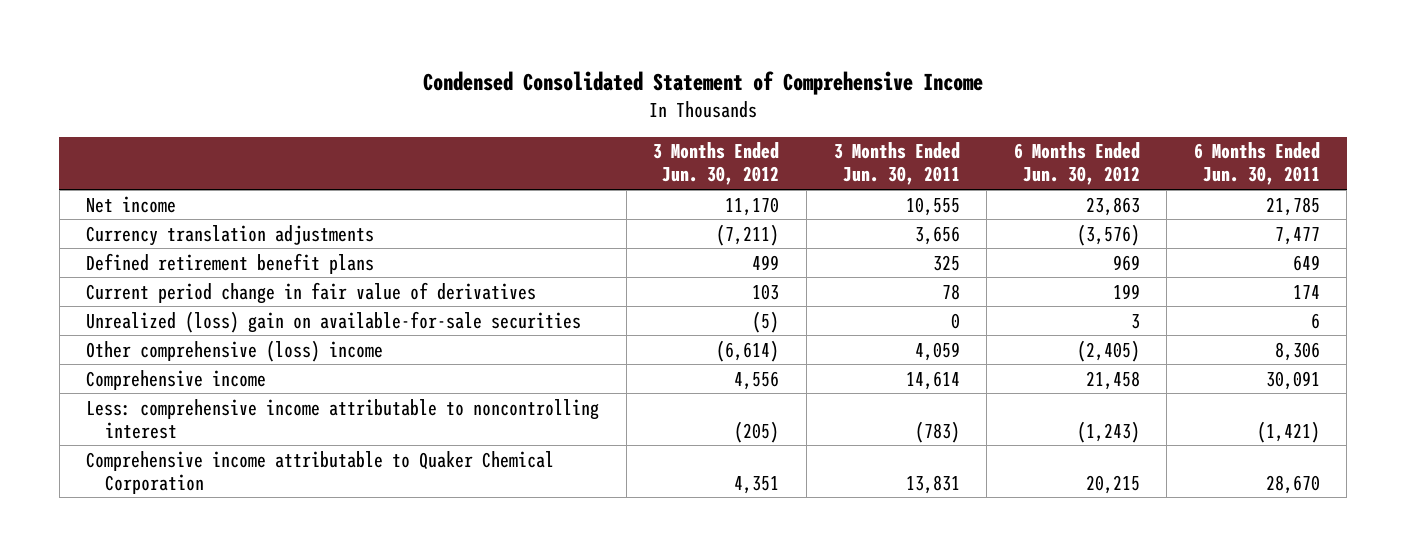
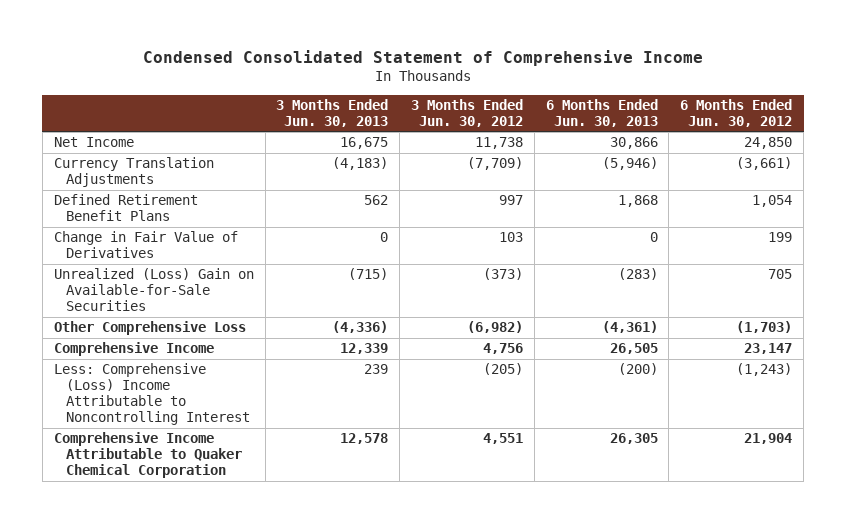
- | 3 Months Ended Jun. 30, 2012 | 3 Months Ended Jun. 30, 2011 | 6 Months Ended Jun. 30, 2012 | 6 Months Ended Jun. 30, 2011
+ | 3 Months Ended Jun. 30, 2013 | 3 Months Ended Jun. 30, 2012 | 6 Months Ended Jun. 30, 2013 | 6 Months Ended Jun. 30, 2012
- Net income | 11,170 | 10,555 | 23,863 | 21,785
- Currency translation adjustments | (7,211) | 3,656 | (3,576) | 7,477
- Defined retirement benefit plans | 499 | 325 | 969 | 649
- Current period change in fair value of derivatives | 103 | 78 | 199 | 174
- Unrealized (loss) gain on available-for-sale securities | (5) | 0 | 3 | 6
- Other comprehensive (loss) income | (6,614) | 4,059 | (2,405) | 8,306
- Comprehensive income | 4,556 | 14,614 | 21,458 | 30,091
- Less: comprehensive income attributable to noncontrolling interest | (205) | (783) | (1,243) | (1,421)
- Comprehensive income attributable to Quaker Chemical Corporation | 4,351 | 13,831 | 20,215 | 28,670
+ Net Income | 16,675 | 11,738 | 30,866 | 24,850
+ Currency Translation Adjustments | (4,183) | (7,709) | (5,946) | (3,661)
+ Defined Retirement Benefit Plans | 562 | 997 | 1,868 | 1,054
+ Change in Fair Value of Derivatives | 0 | 103 | 0 | 199
+ Unrealized (Loss) Gain on Available-for-Sale Securities | (715) | (373) | (283) | 705
+ Other Comprehensive Loss | (4,336) | (6,982) | (4,361) | (1,703)
+ Comprehensive Income | 12,339 | 4,756 | 26,505 | 23,147
+ Less: Comprehensive (Loss) Income Attributable to Noncontrolling Interest | 239 | (205) | (200) | (1,243)
+ Comprehensive Income Attributable to Quaker Chemical Corporation | 12,578 | 4,551 | 26,305 | 21,904

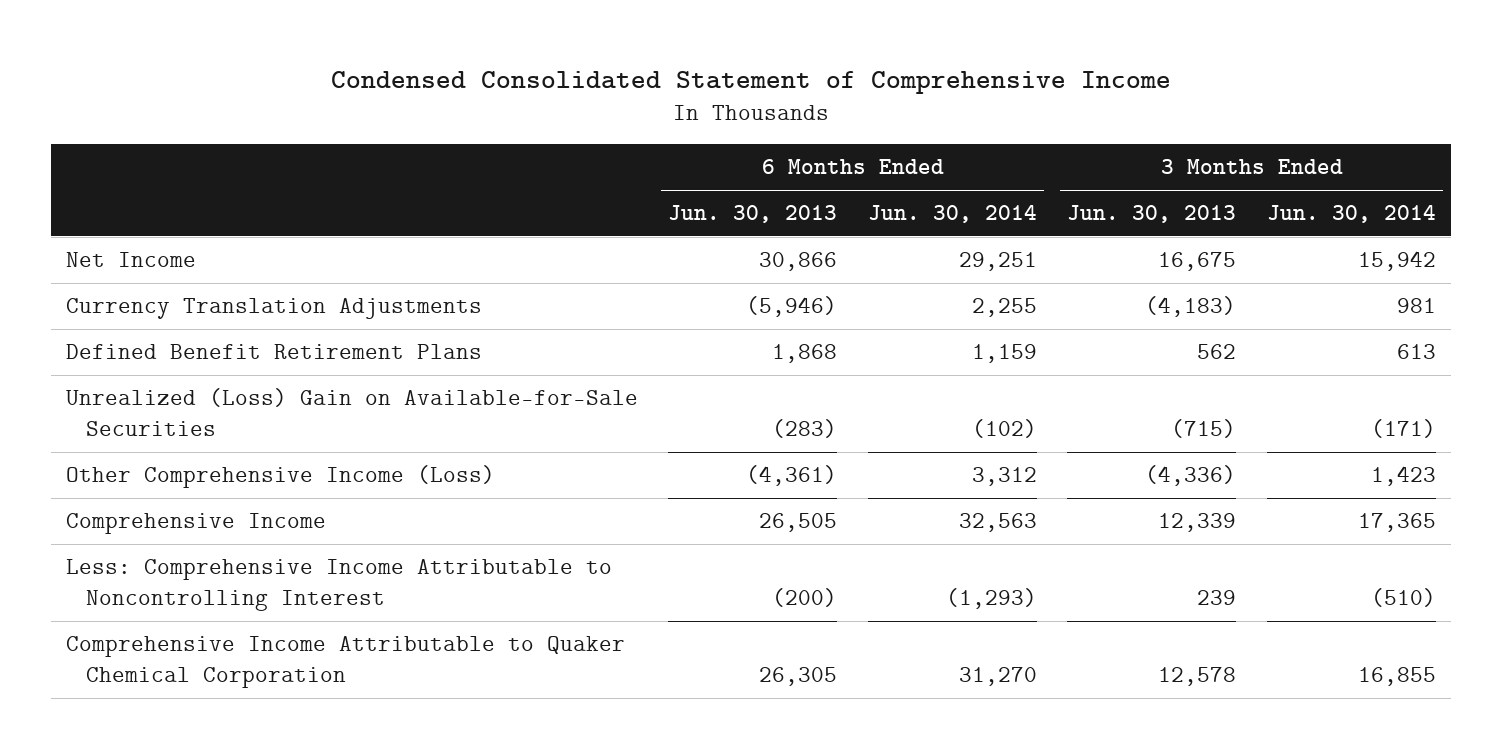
- | 3 Months Ended Jun. 30, 2013 | 3 Months Ended Jun. 30, 2012 | 6 Months Ended Jun. 30, 2013 | 6 Months Ended Jun. 30, 2012
+ | 6 Months Ended Jun. 30, 2013 | 6 Months Ended Jun. 30, 2014 | 3 Months Ended Jun. 30, 2013 | 3 Months Ended Jun. 30, 2014
- Defined Retirement Benefit Plans | 562 | 997 | 1,868 | 1,054
- Change in Fair Value of Derivatives | 0 | 103 | 0 | 199
+ Defined Benefit Retirement Plans | 1,868 | 1,159 | 562 | 613
- Other Comprehensive Loss | (4,336) | (6,982) | (4,361) | (1,703)
+ Other Comprehensive Income (Loss) | (4,361) | 3,312 | (4,336) | 1,423
- Less: Comprehensive (Loss) Income Attributable to Noncontrolling Interest | 239 | (205) | (200) | (1,243)
+ Less: Comprehensive Income Attributable to Noncontrolling Interest | (200) | (1,293) | 239 | (510)

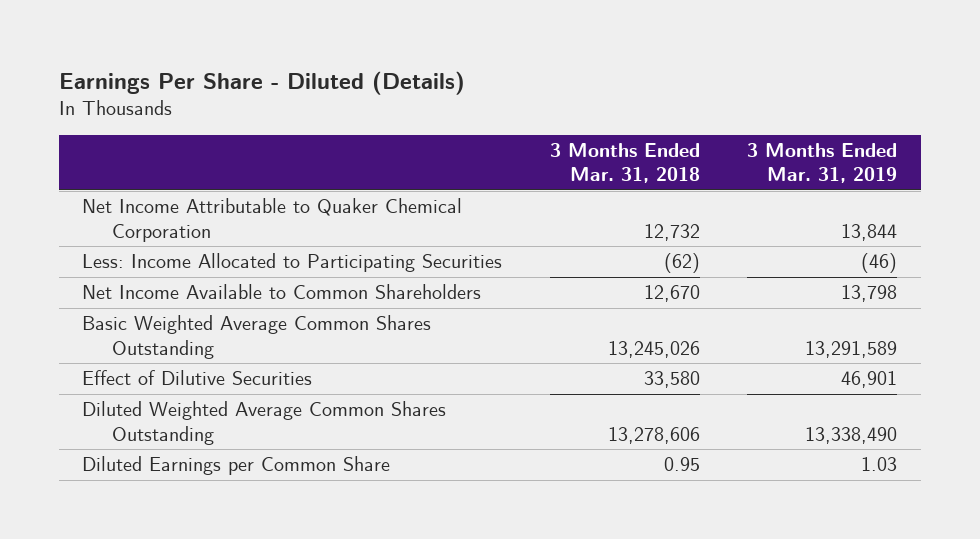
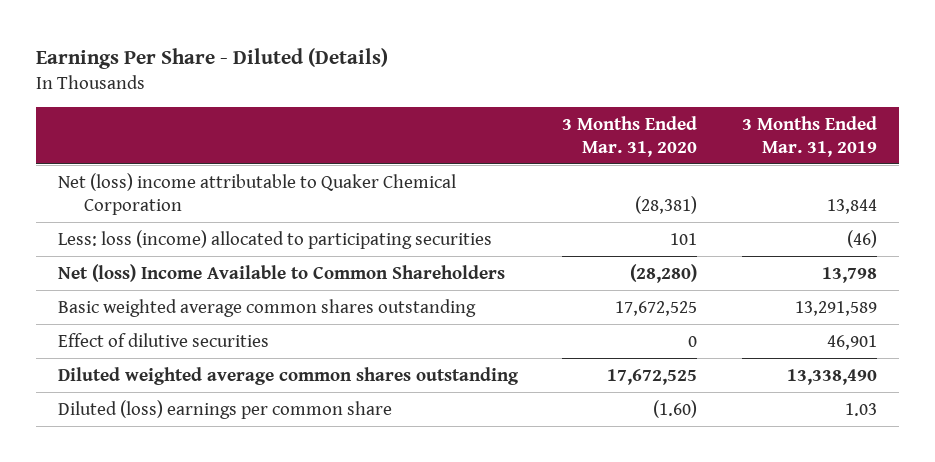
- | 3 Months Ended Mar. 31, 2018 | 3 Months Ended Mar. 31, 2019
+ | 3 Months Ended Mar. 31, 2020 | 3 Months Ended Mar. 31, 2019
- Net Income Attributable to Quaker Chemical Corporation | 12,732 | 13,844
- Less: Income Allocated to Participating Securities | (62) | (46)
- Net Income Available to Common Shareholders | 12,670 | 13,798
- Basic Weighted Average Common Shares Outstanding | 13,245,026 | 13,291,589
- Effect of Dilutive Securities | 33,580 | 46,901
- Diluted Weighted Average Common Shares Outstanding | 13,278,606 | 13,338,490
- Diluted Earnings per Common Share | 0.95 | 1.03
+ Net (loss) income attributable to Quaker Chemical Corporation | (28,381) | 13,844
+ Less: loss (income) allocated to participating securities | 101 | (46)
+ Net (loss) Income Available to Common Shareholders | (28,280) | 13,798
+ Basic weighted average common shares outstanding | 17,672,525 | 13,291,589
+ Effect of dilutive securities | 0 | 46,901
+ Diluted weighted average common shares outstanding | 17,672,525 | 13,338,490
+ Diluted (loss) earnings per common share | (1.60) | 1.03

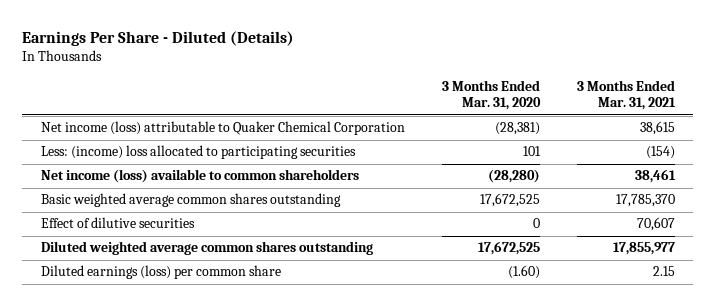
- | 3 Months Ended Mar. 31, 2020 | 3 Months Ended Mar. 31, 2019
+ | 3 Months Ended Mar. 31, 2020 | 3 Months Ended Mar. 31, 2021
- Net (loss) income attributable to Quaker Chemical Corporation | (28,381) | 13,844
- Less: loss (income) allocated to participating securities | 101 | (46)
- Net (loss) Income Available to Common Shareholders | (28,280) | 13,798
+ Net income (loss) attributable to Quaker Chemical Corporation | (28,381) | 38,615
+ Less: (income) loss allocated to participating securities | 101 | (154)
+ Net income (loss) available to common shareholders | (28,280) | 38,461
- Diluted (loss) earnings per common share | (1.60) | 1.03
+ Diluted earnings (loss) per common share | (1.60) | 2.15

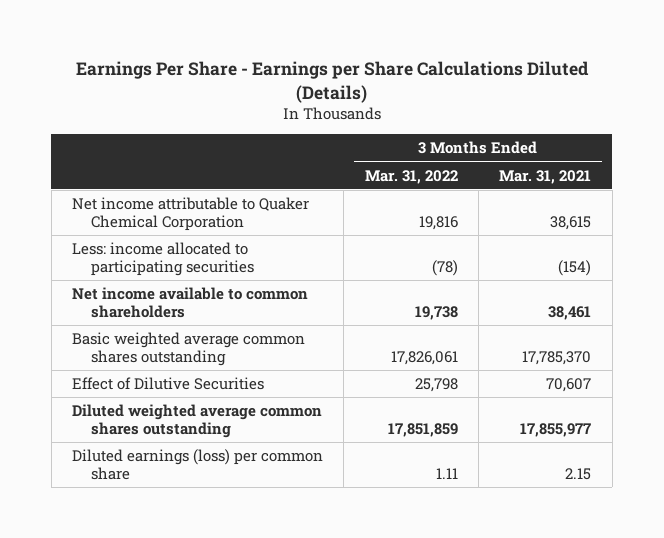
- Earnings Per Share - Diluted (Details)
+ Earnings Per Share - Earnings per Share Calculations Diluted (Details)
- | 3 Months Ended Mar. 31, 2020 | 3 Months Ended Mar. 31, 2021
+ | 3 Months Ended Mar. 31, 2022 | 3 Months Ended Mar. 31, 2021
- Net income (loss) attributable to Quaker Chemical Corporation | (28,381) | 38,615
- Less: (income) loss allocated to participating securities | 101 | (154)
- Net income (loss) available to common shareholders | (28,280) | 38,461
+ Net income attributable to Quaker Chemical Corporation | 19,816 | 38,615
+ Less: income allocated to participating securities | (78) | (154)
+ Net income available to common shareholders | 19,738 | 38,461
- Effect of dilutive securities | 0 | 70,607
+ Effect of Dilutive Securities | 25,798 | 70,607

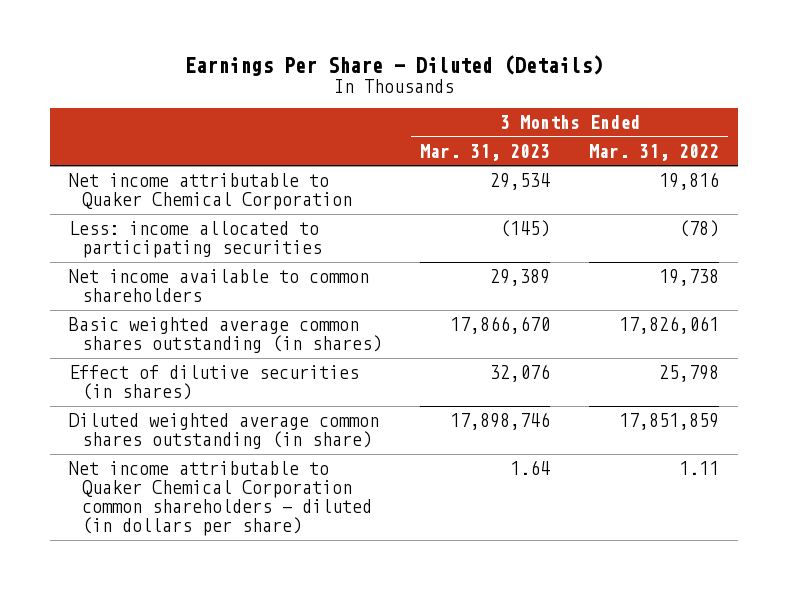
- Earnings Per Share - Earnings per Share Calculations Diluted (Details)
+ Earnings Per Share - Diluted (Details)
- | 3 Months Ended Mar. 31, 2022 | 3 Months Ended Mar. 31, 2021
+ | 3 Months Ended Mar. 31, 2023 | 3 Months Ended Mar. 31, 2022
- Basic weighted average common shares outstanding | 17,826,061 | 17,785,370
- Effect of Dilutive Securities | 25,798 | 70,607
- Diluted weighted average common shares outstanding | 17,851,859 | 17,855,977
- Diluted earnings (loss) per common share | 1.11 | 2.15
+ Basic weighted average common shares outstanding (in shares) | 17,866,670 | 17,826,061
+ Effect of dilutive securities (in shares) | 32,076 | 25,798
+ Diluted weighted average common shares outstanding (in share) | 17,898,746 | 17,851,859
+ Net income attributable to Quaker Chemical Corporation common shareholders - diluted (in dollars per share) | 1.64 | 1.11

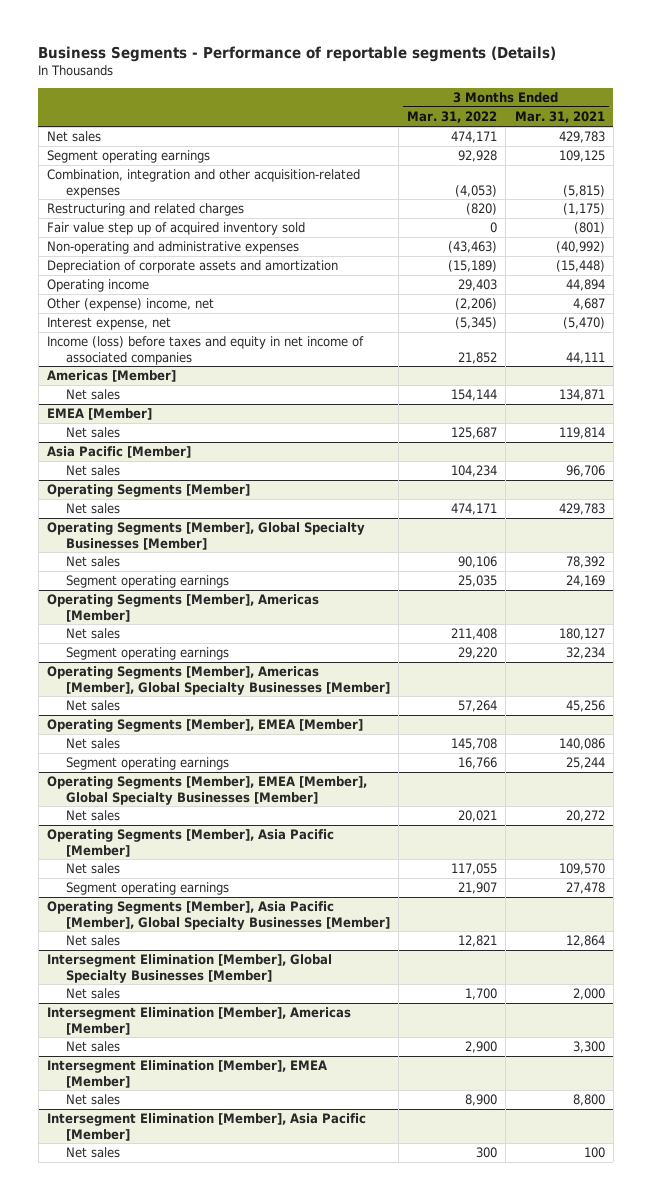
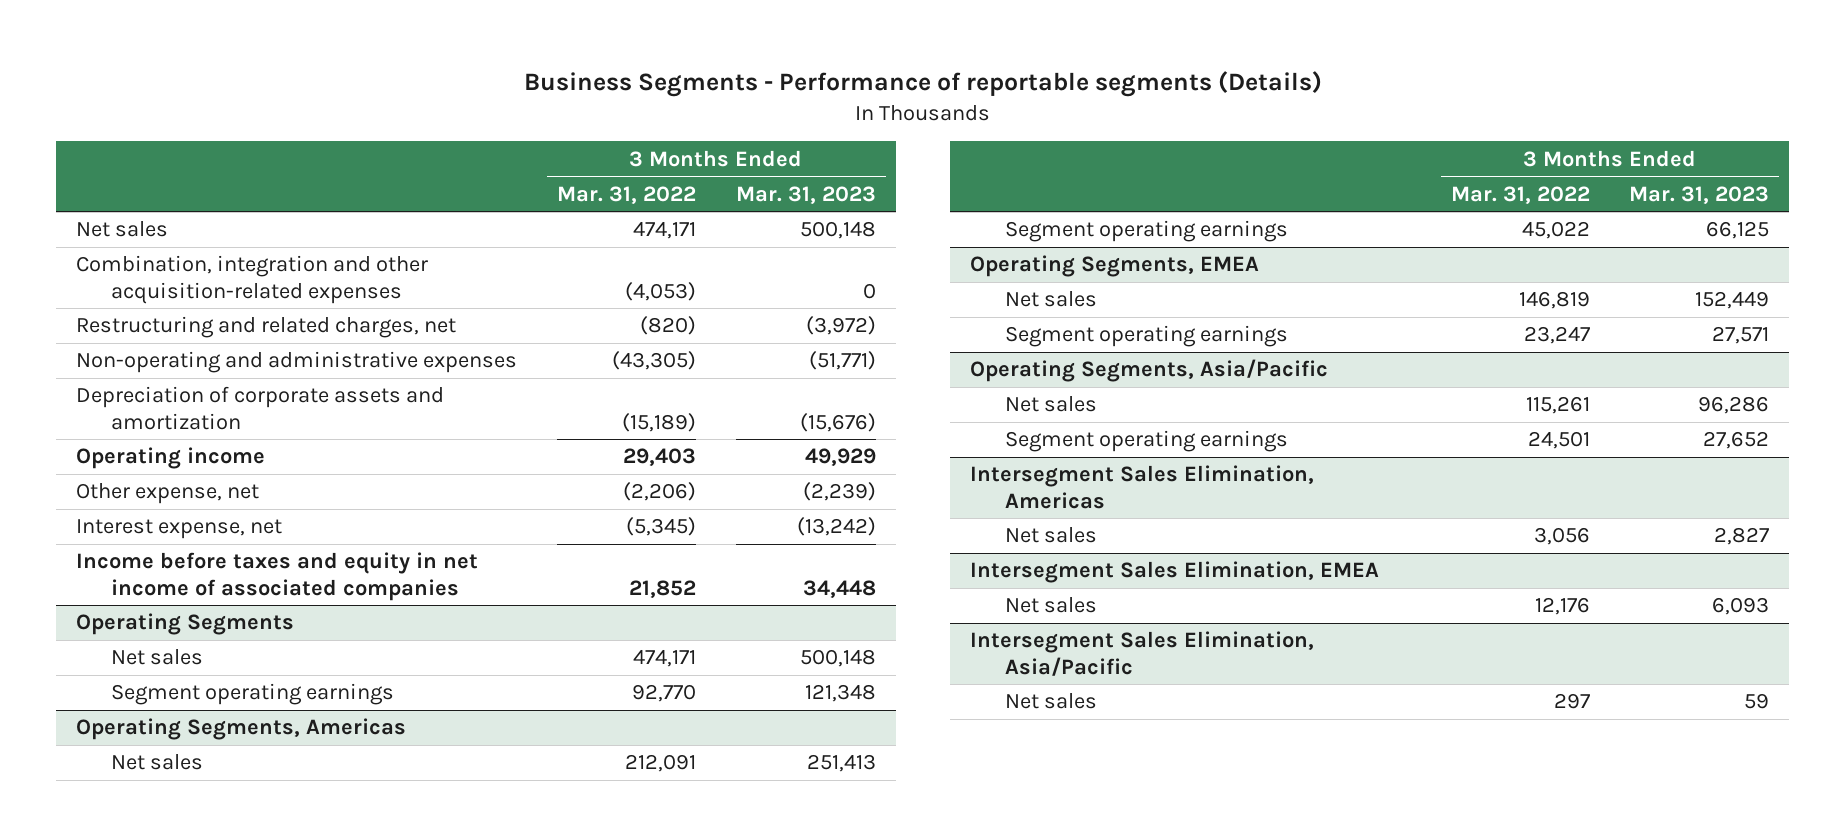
- | 3 Months Ended Mar. 31, 2022 | 3 Months Ended Mar. 31, 2021
+ | 3 Months Ended Mar. 31, 2022 | 3 Months Ended Mar. 31, 2023
- Segment operating earnings | 92,928 | 109,125
- Restructuring and related charges | (820) | (1,175)
- Fair value step up of acquired inventory sold | 0 | (801)
- Non-operating and administrative expenses | (43,463) | (40,992)
+ Restructuring and related charges, net | (820) | (3,972)
+ Non-operating and administrative expenses | (43,305) | (51,771)
- Other (expense) income, net | (2,206) | 4,687
+ Other expense, net | (2,206) | (2,239)
- Income (loss) before taxes and equity in net income of associated companies | 21,852 | 44,111
- Americas [Member]
- Net sales | 154,144 | 134,871
- EMEA [Member]
- Net sales | 125,687 | 119,814
- Asia Pacific [Member]
- Net sales | 104,234 | 96,706
- Operating Segments [Member]
+ Income before taxes and equity in net income of associated companies | 21,852 | 34,448
+ Operating Segments
- Operating Segments [Member], Global Specialty Businesses [Member]
- Net sales | 90,106 | 78,392
- Segment operating earnings | 25,035 | 24,169
- Operating Segments [Member], Americas [Member]
- Net sales | 211,408 | 180,127
- Segment operating earnings | 29,220 | 32,234
- Operating Segments [Member], Americas [Member], Global Specialty Businesses [Member]
- Net sales | 57,264 | 45,256
- Operating Segments [Member], EMEA [Member]
- Net sales | 145,708 | 140,086
- Segment operating earnings | 16,766 | 25,244
- Operating Segments [Member], EMEA [Member], Global Specialty Businesses [Member]
- Net sales | 20,021 | 20,272
- Operating Segments [Member], Asia Pacific [Member]
- Net sales | 117,055 | 109,570
- Segment operating earnings | 21,907 | 27,478
- Operating Segments [Member], Asia Pacific [Member], Global Specialty Businesses [Member]
- Net sales | 12,821 | 12,864
- Intersegment Elimination [Member], Global Specialty Businesses [Member]
- Net sales | 1,700 | 2,000
- Intersegment Elimination [Member], Americas [Member]
- Net sales | 2,900 | 3,300
- Intersegment Elimination [Member], EMEA [Member]
- Net sales | 8,900 | 8,800
- Intersegment Elimination [Member], Asia Pacific [Member]
- Net sales | 300 | 100
+ Segment operating earnings | 92,770 | 121,348
+ Operating Segments, Americas
+ Net sales | 212,091 | 251,413
+ Segment operating earnings | 45,022 | 66,125
+ Operating Segments, EMEA
+ Net sales | 146,819 | 152,449
+ Segment operating earnings | 23,247 | 27,571
+ Operating Segments, Asia/Pacific
+ Net sales | 115,261 | 96,286
+ Segment operating earnings | 24,501 | 27,652
+ Intersegment Sales Elimination, Americas
+ Net sales | 3,056 | 2,827
+ Intersegment Sales Elimination, EMEA
+ Net sales | 12,176 | 6,093
+ Intersegment Sales Elimination, Asia/Pacific
+ Net sales | 297 | 59

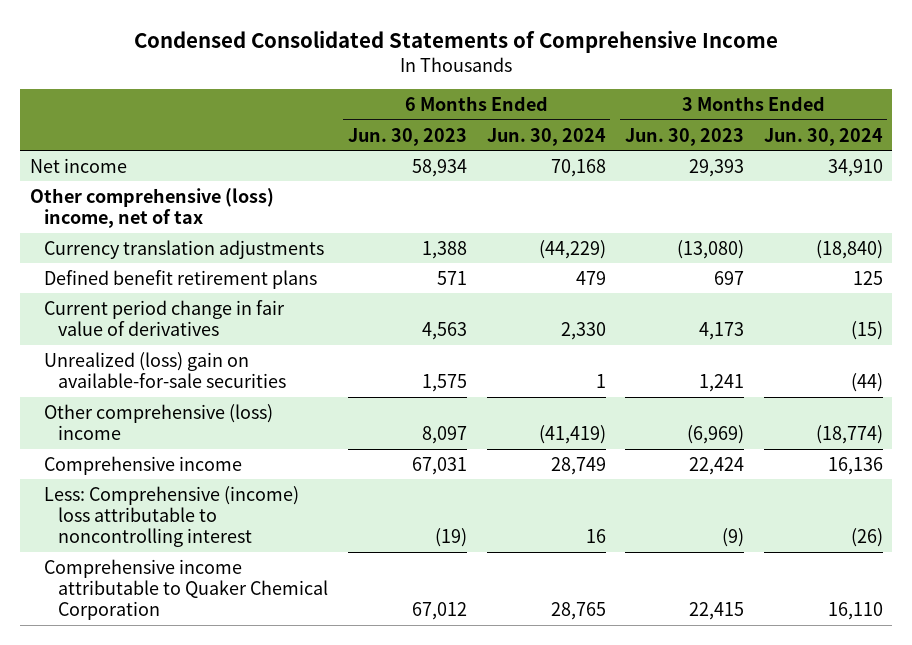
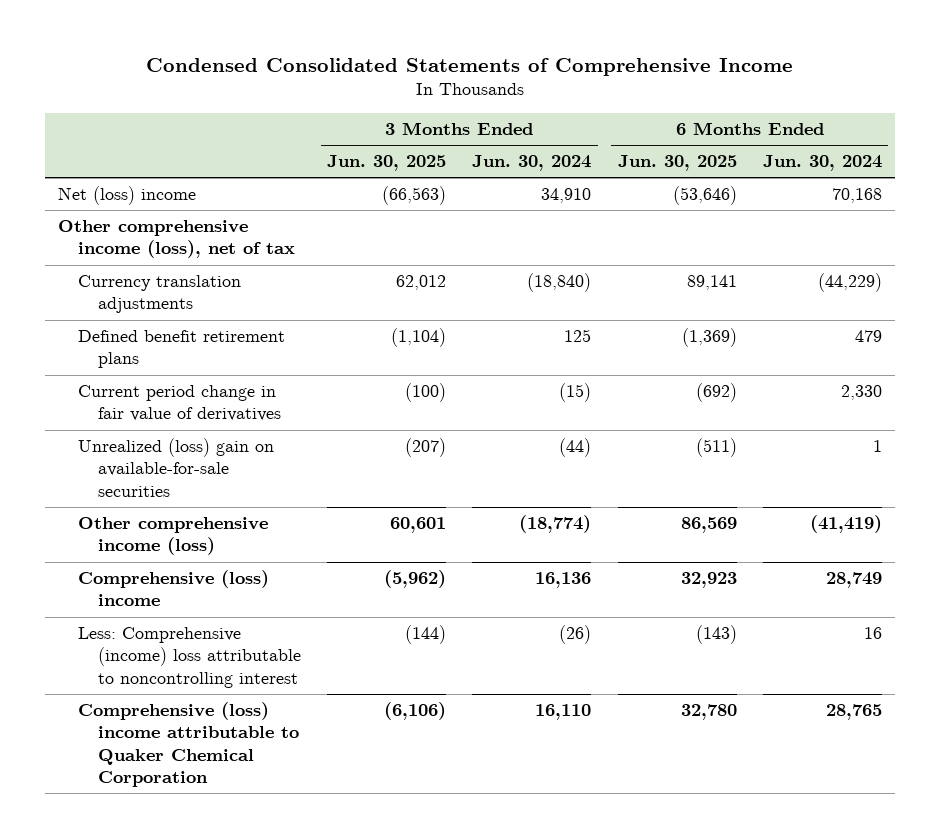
- | 6 Months Ended Jun. 30, 2023 | 6 Months Ended Jun. 30, 2024 | 3 Months Ended Jun. 30, 2023 | 3 Months Ended Jun. 30, 2024
+ | 3 Months Ended Jun. 30, 2025 | 3 Months Ended Jun. 30, 2024 | 6 Months Ended Jun. 30, 2025 | 6 Months Ended Jun. 30, 2024
- Net income | 58,934 | 70,168 | 29,393 | 34,910
- Other comprehensive (loss) income, net of tax
+ Net (loss) income | (66,563) | 34,910 | (53,646) | 70,168
+ Other comprehensive income (loss), net of tax
- Other comprehensive (loss) income | 8,097 | (41,419) | (6,969) | (18,774)
- Comprehensive income | 67,031 | 28,749 | 22,424 | 16,136
+ Other comprehensive income (loss) | 60,601 | (18,774) | 86,569 | (41,419)
+ Comprehensive (loss) income | (5,962) | 16,136 | 32,923 | 28,749
- Comprehensive income attributable to Quaker Chemical Corporation | 67,012 | 28,765 | 22,415 | 16,110
+ Comprehensive (loss) income attributable to Quaker Chemical Corporation | (6,106) | 16,110 | 32,780 | 28,765

